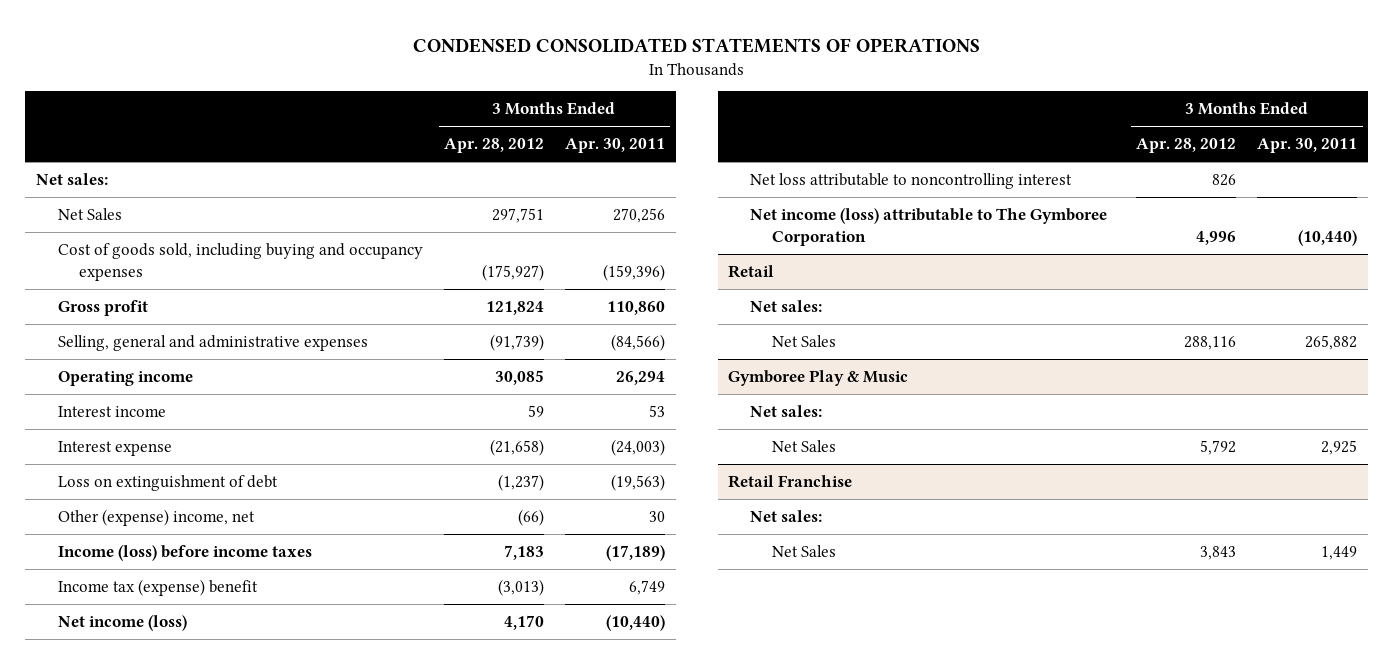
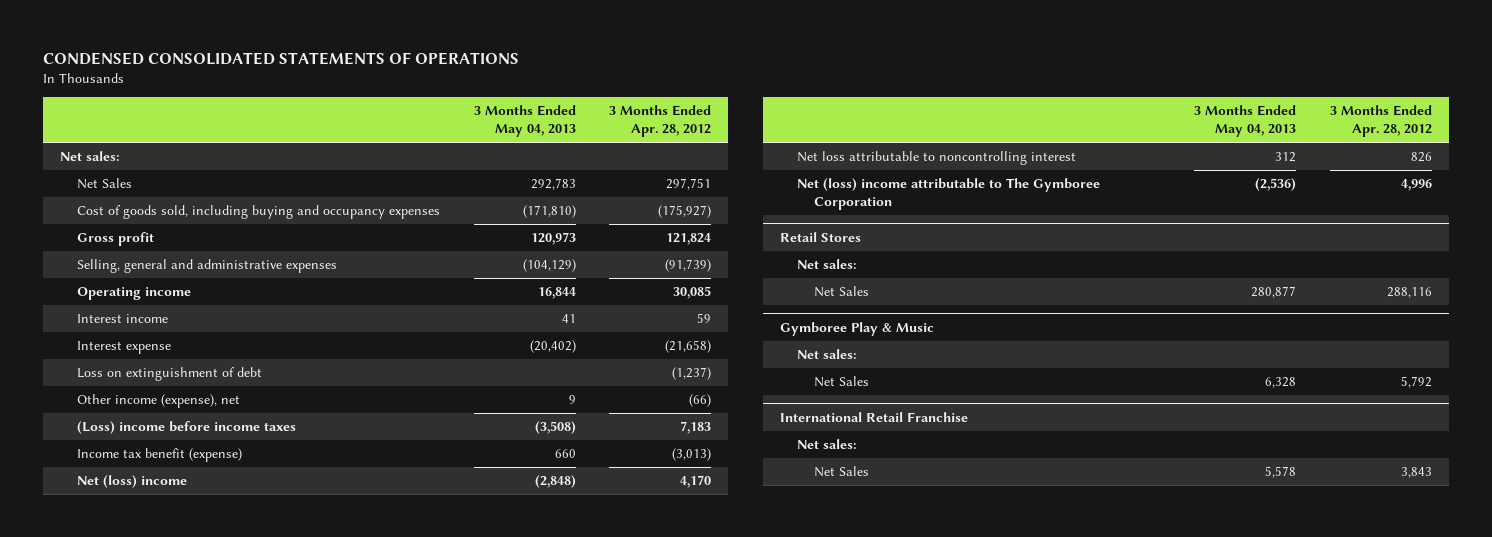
- | 3 Months Ended Apr. 28, 2012 | 3 Months Ended Apr. 30, 2011
+ | 3 Months Ended May 04, 2013 | 3 Months Ended Apr. 28, 2012
- Other (expense) income, net | (66) | 30
- Income (loss) before income taxes | 7,183 | (17,189)
- Income tax (expense) benefit | (3,013) | 6,749
- Net income (loss) | 4,170 | (10,440)
+ Other income (expense), net | 9 | (66)
+ (Loss) income before income taxes | (3,508) | 7,183
+ Income tax benefit (expense) | 660 | (3,013)
+ Net (loss) income | (2,848) | 4,170
- Net income (loss) attributable to The Gymboree Corporation | 4,996 | (10,440)
- Retail
+ Net (loss) income attributable to The Gymboree Corporation | (2,536) | 4,996
+ Retail Stores
- Retail Franchise
+ International Retail Franchise

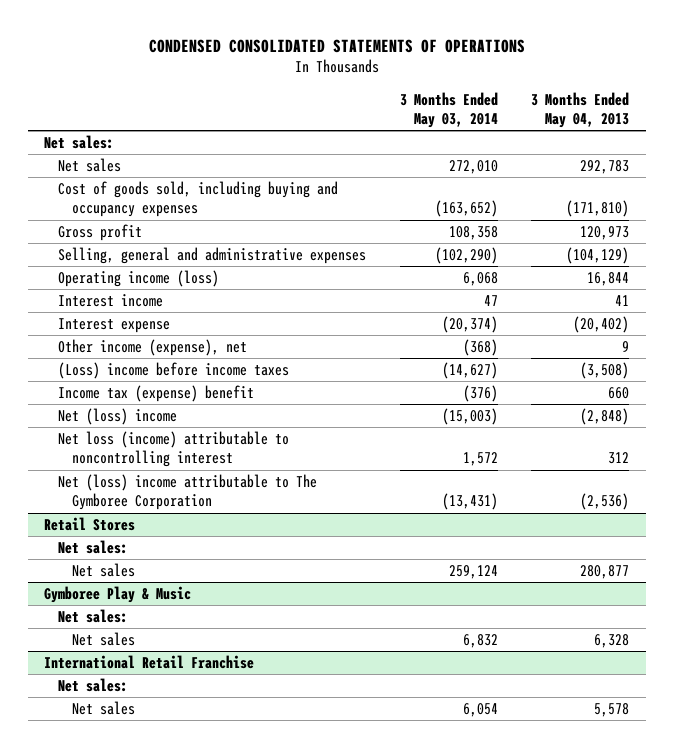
- | 3 Months Ended May 04, 2013 | 3 Months Ended Apr. 28, 2012
+ | 3 Months Ended May 03, 2014 | 3 Months Ended May 04, 2013
- Net Sales | 292,783 | 297,751
+ Net sales | 272,010 | 292,783
- Operating income | 16,844 | 30,085
+ Operating income (loss) | 6,068 | 16,844
- Loss on extinguishment of debt | | (1,237)
- Income tax benefit (expense) | 660 | (3,013)
+ Income tax (expense) benefit | (376) | 660
- Net loss attributable to noncontrolling interest | 312 | 826
+ Net loss (income) attributable to noncontrolling interest | 1,572 | 312
@ Retail Stores
- Net Sales | 280,877 | 288,116
+ Net sales | 259,124 | 280,877
@ Gymboree Play & Music
- Net Sales | 6,328 | 5,792
+ Net sales | 6,832 | 6,328
@ International Retail Franchise
- Net Sales | 5,578 | 3,843
+ Net sales | 6,054 | 5,578

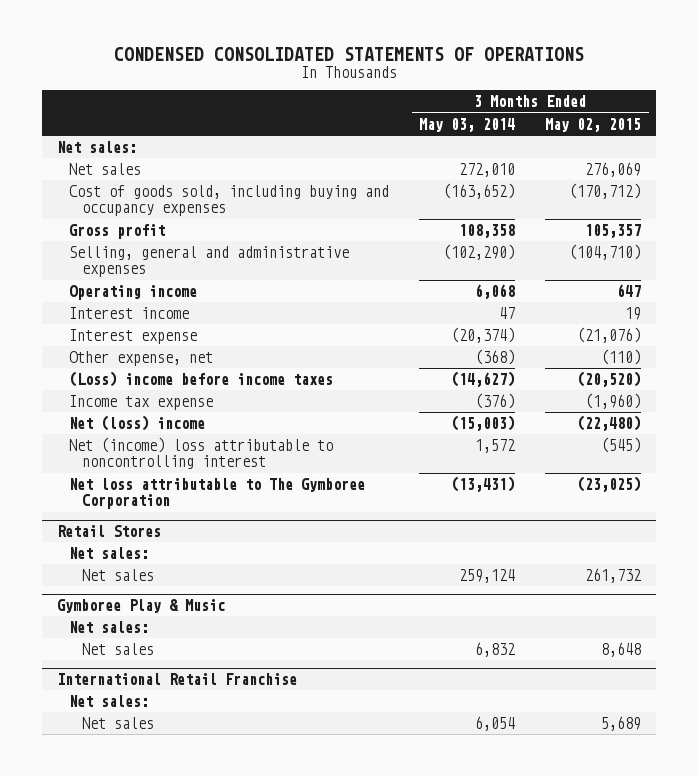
- | 3 Months Ended May 03, 2014 | 3 Months Ended May 04, 2013
+ | 3 Months Ended May 03, 2014 | 3 Months Ended May 02, 2015
- Operating income (loss) | 6,068 | 16,844
+ Operating income | 6,068 | 647
- Other income (expense), net | (368) | 9
+ Other expense, net | (368) | (110)
- Income tax (expense) benefit | (376) | 660
+ Income tax expense | (376) | (1,960)
- Net loss (income) attributable to noncontrolling interest | 1,572 | 312
- Net (loss) income attributable to The Gymboree Corporation | (13,431) | (2,536)
+ Net (income) loss attributable to noncontrolling interest | 1,572 | (545)
+ Net loss attributable to The Gymboree Corporation | (13,431) | (23,025)

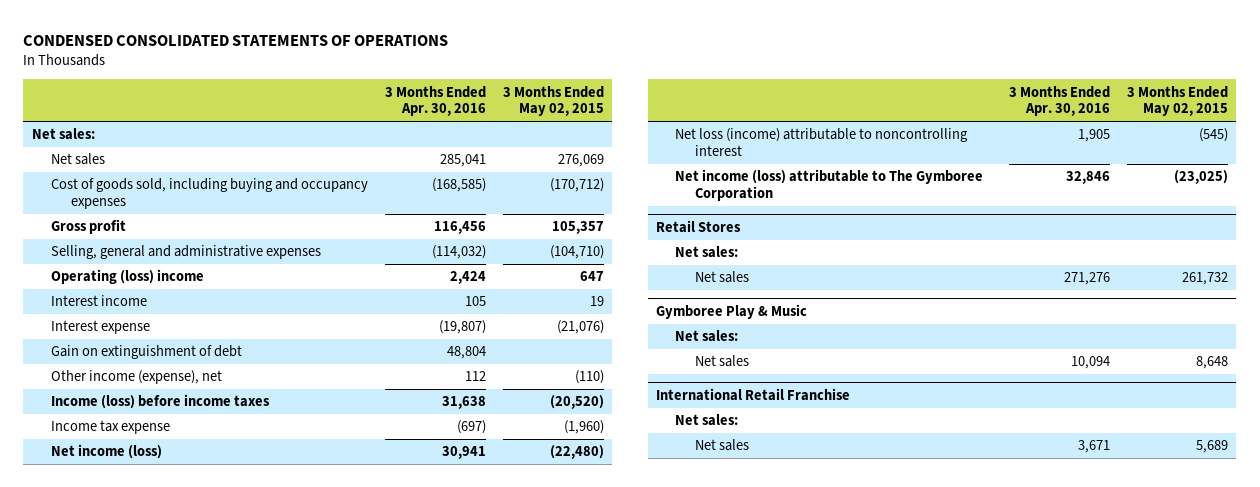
- | 3 Months Ended May 03, 2014 | 3 Months Ended May 02, 2015
+ | 3 Months Ended Apr. 30, 2016 | 3 Months Ended May 02, 2015
- Operating income | 6,068 | 647
+ Operating (loss) income | 2,424 | 647
- Other expense, net | (368) | (110)
- (Loss) income before income taxes | (14,627) | (20,520)
+ Gain on extinguishment of debt | 48,804 |
+ Other income (expense), net | 112 | (110)
+ Income (loss) before income taxes | 31,638 | (20,520)
- Net (loss) income | (15,003) | (22,480)
- Net (income) loss attributable to noncontrolling interest | 1,572 | (545)
- Net loss attributable to The Gymboree Corporation | (13,431) | (23,025)
+ Net income (loss) | 30,941 | (22,480)
+ Net loss (income) attributable to noncontrolling interest | 1,905 | (545)
+ Net income (loss) attributable to The Gymboree Corporation | 32,846 | (23,025)

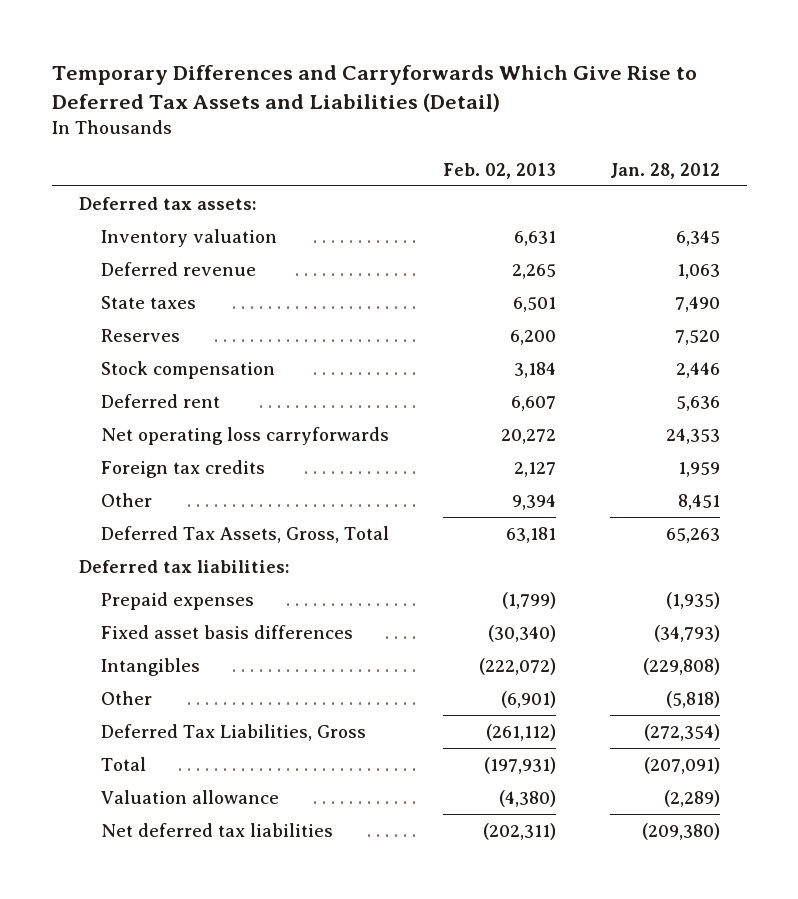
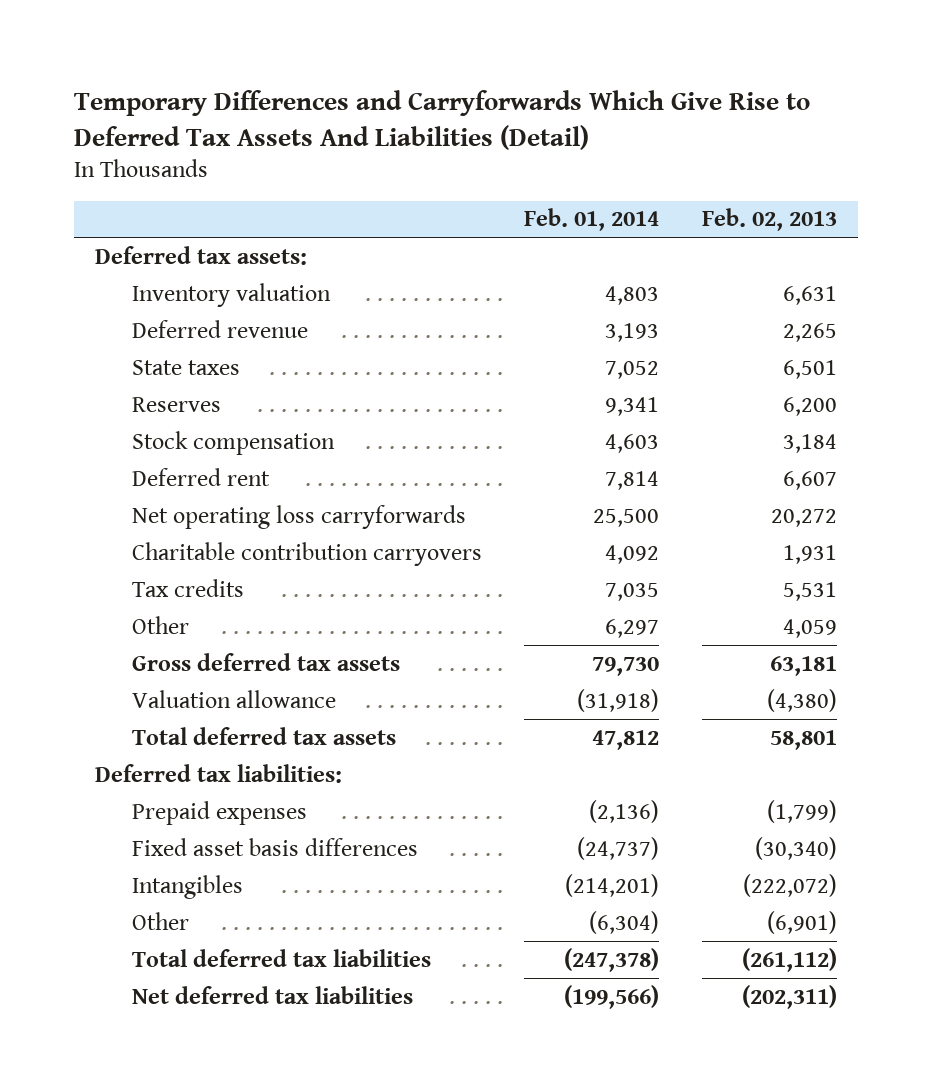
- Temporary Differences and Carryforwards Which Give Rise to Deferred Tax Assets and Liabilities (Detail)
+ Temporary Differences and Carryforwards Which Give Rise to Deferred Tax Assets And Liabilities (Detail)
- | Feb. 02, 2013 | Jan. 28, 2012
+ | Feb. 01, 2014 | Feb. 02, 2013
- Foreign tax credits | 2,127 | 1,959
- Other | 9,394 | 8,451
- Deferred Tax Assets, Gross, Total | 63,181 | 65,263
+ Charitable contribution carryovers | 4,092 | 1,931
+ Tax credits | 7,035 | 5,531
+ Other | 6,297 | 4,059
+ Gross deferred tax assets | 79,730 | 63,181
moved up: Valuation allowance | (31,918) | (4,380)
+ Total deferred tax assets | 47,812 | 58,801
- Deferred Tax Liabilities, Gross | (261,112) | (272,354)
- Total | (197,931) | (207,091)
+ Total deferred tax liabilities | (247,378) | (261,112)

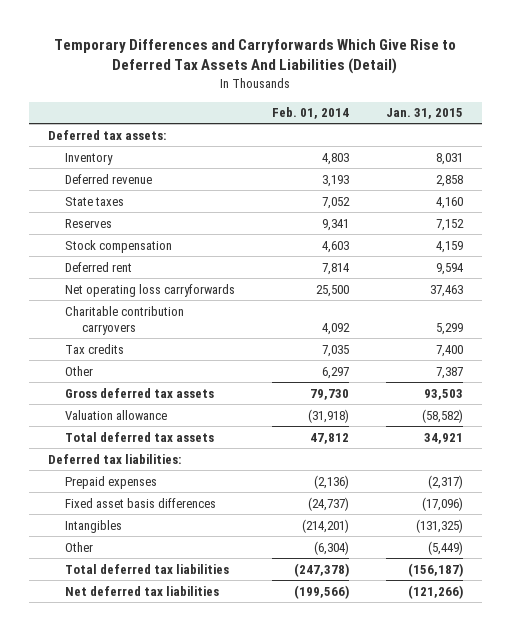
- | Feb. 01, 2014 | Feb. 02, 2013
+ | Feb. 01, 2014 | Jan. 31, 2015
- Inventory valuation | 4,803 | 6,631
+ Inventory | 4,803 | 8,031

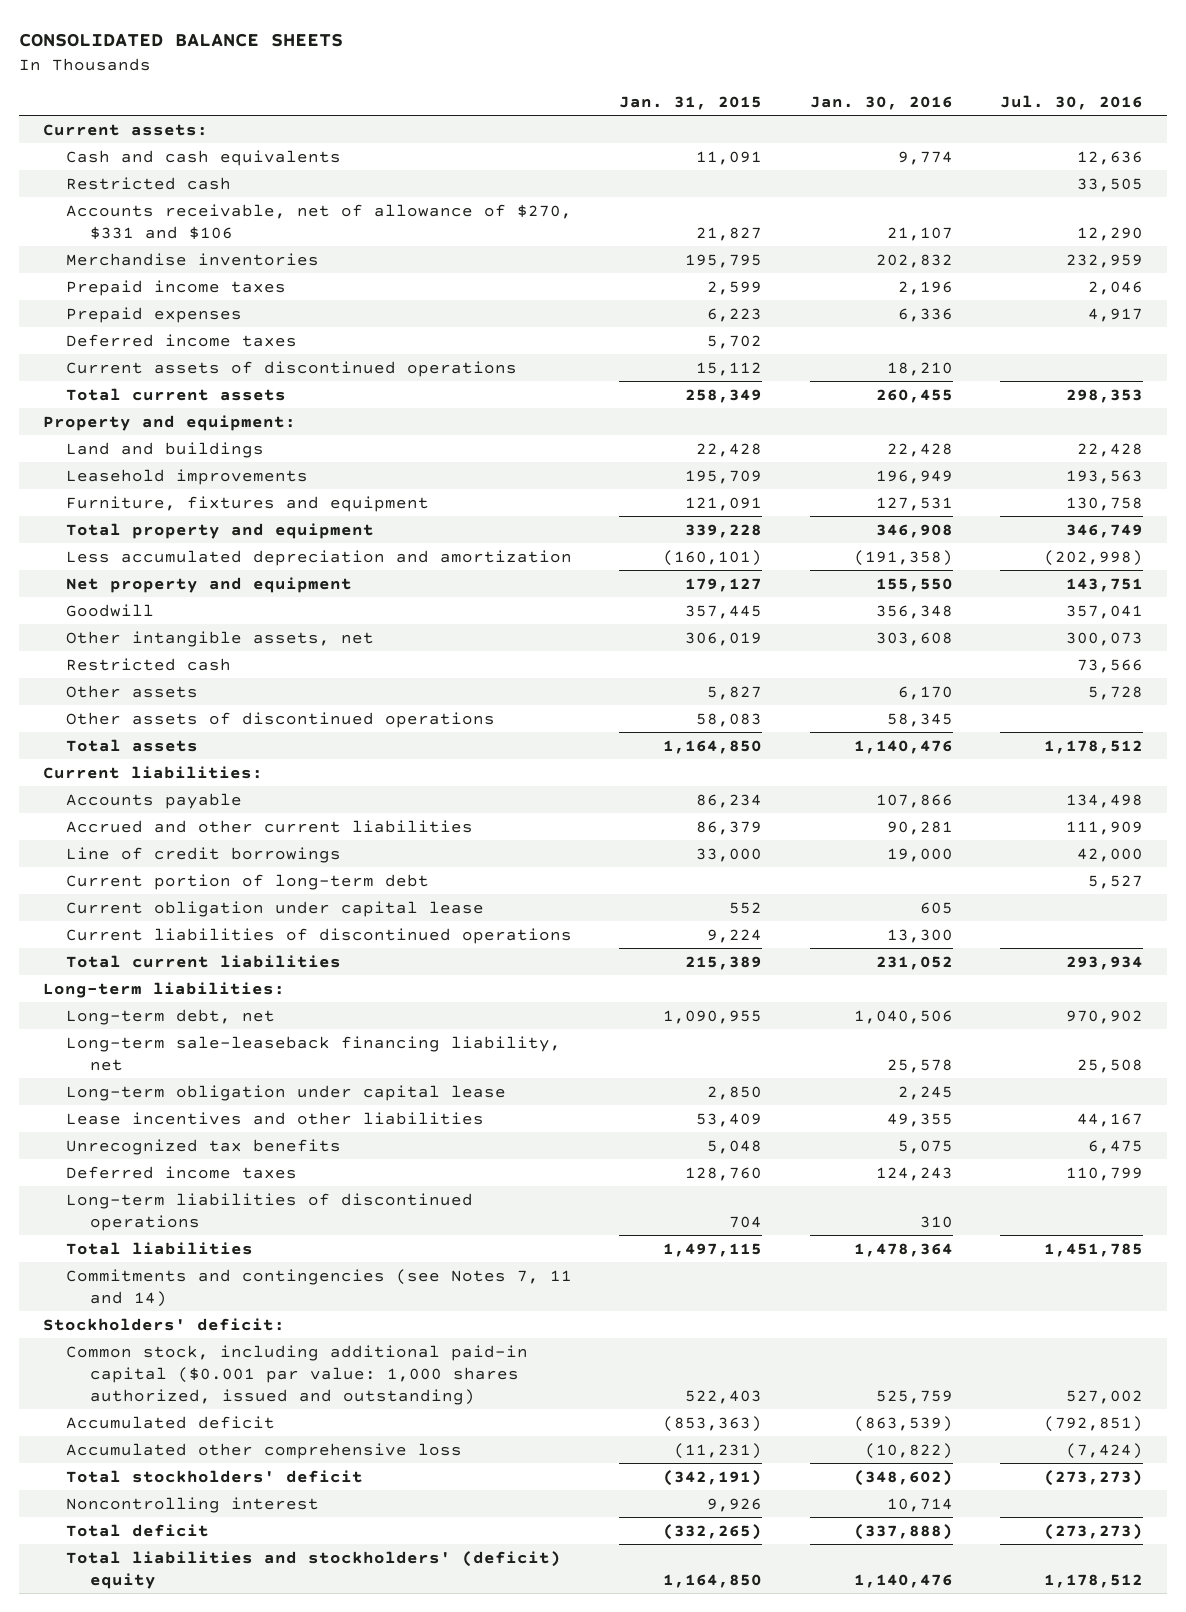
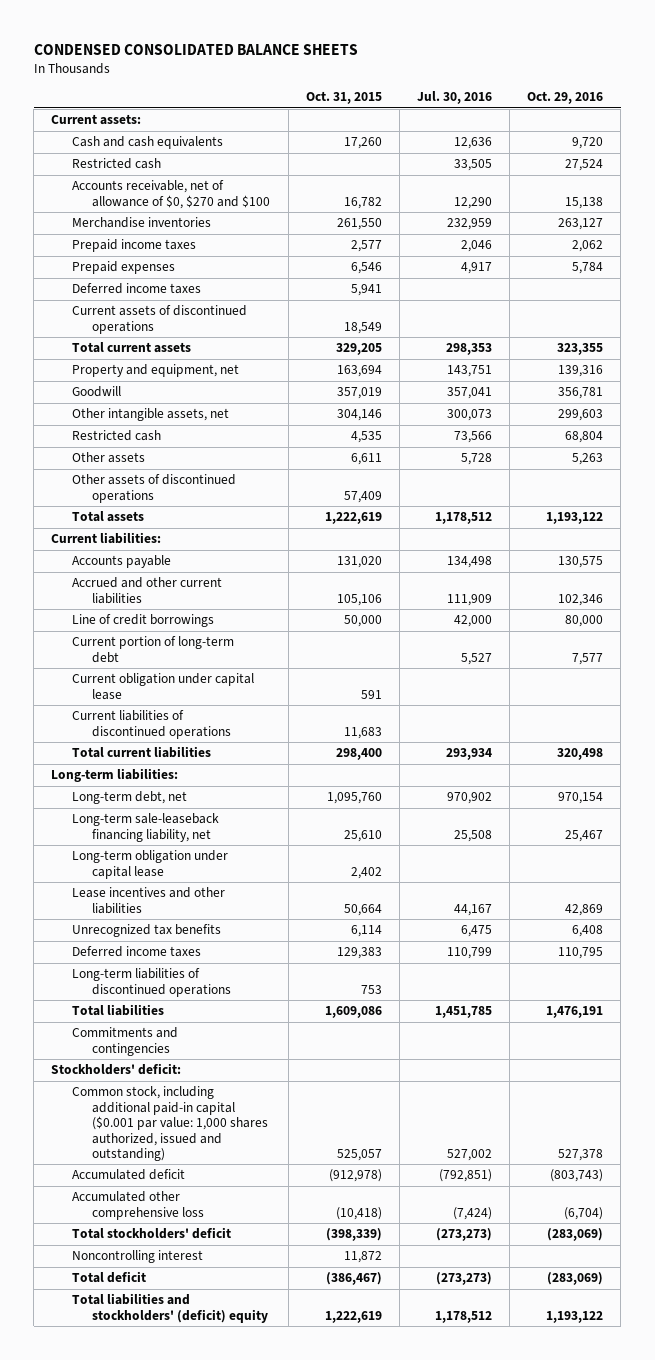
- CONSOLIDATED BALANCE SHEETS
+ CONDENSED CONSOLIDATED BALANCE SHEETS
- | Jan. 31, 2015 | Jan. 30, 2016 | Jul. 30, 2016
+ | Oct. 31, 2015 | Jul. 30, 2016 | Oct. 29, 2016
- Accounts receivable, net of allowance of $270, $331 and $106 | 21,827 | 21,107 | 12,290
+ Accounts receivable, net of allowance of $0, $270 and $100 | 16,782 | 12,290 | 15,138
- Property and equipment:
- Land and buildings | 22,428 | 22,428 | 22,428
- Leasehold improvements | 195,709 | 196,949 | 193,563
- Furniture, fixtures and equipment | 121,091 | 127,531 | 130,758
- Total property and equipment | 339,228 | 346,908 | 346,749
- Less accumulated depreciation and amortization | (160,101) | (191,358) | (202,998)
- Net property and equipment | 179,127 | 155,550 | 143,751
+ Property and equipment, net | 163,694 | 143,751 | 139,316
- Commitments and contingencies (see Notes 7, 11 and 14)
+ Commitments and contingencies

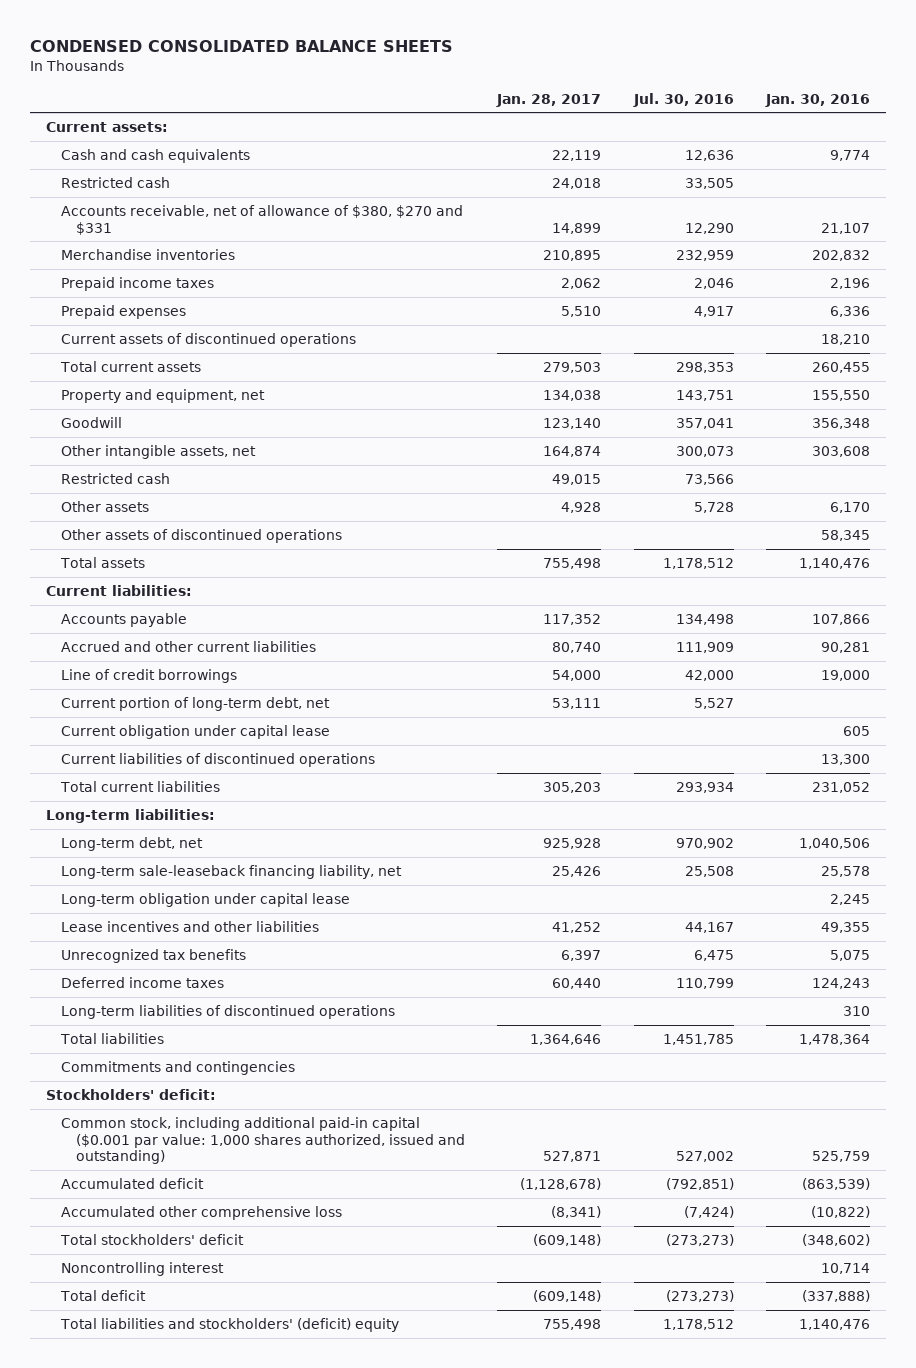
- | Oct. 31, 2015 | Jul. 30, 2016 | Oct. 29, 2016
+ | Jan. 28, 2017 | Jul. 30, 2016 | Jan. 30, 2016
- Accounts receivable, net of allowance of $0, $270 and $100 | 16,782 | 12,290 | 15,138
+ Accounts receivable, net of allowance of $380, $270 and $331 | 14,899 | 12,290 | 21,107
- Deferred income taxes | 5,941 | |
- Current portion of long-term debt | | 5,527 | 7,577
+ Current portion of long-term debt, net | 53,111 | 5,527 |

